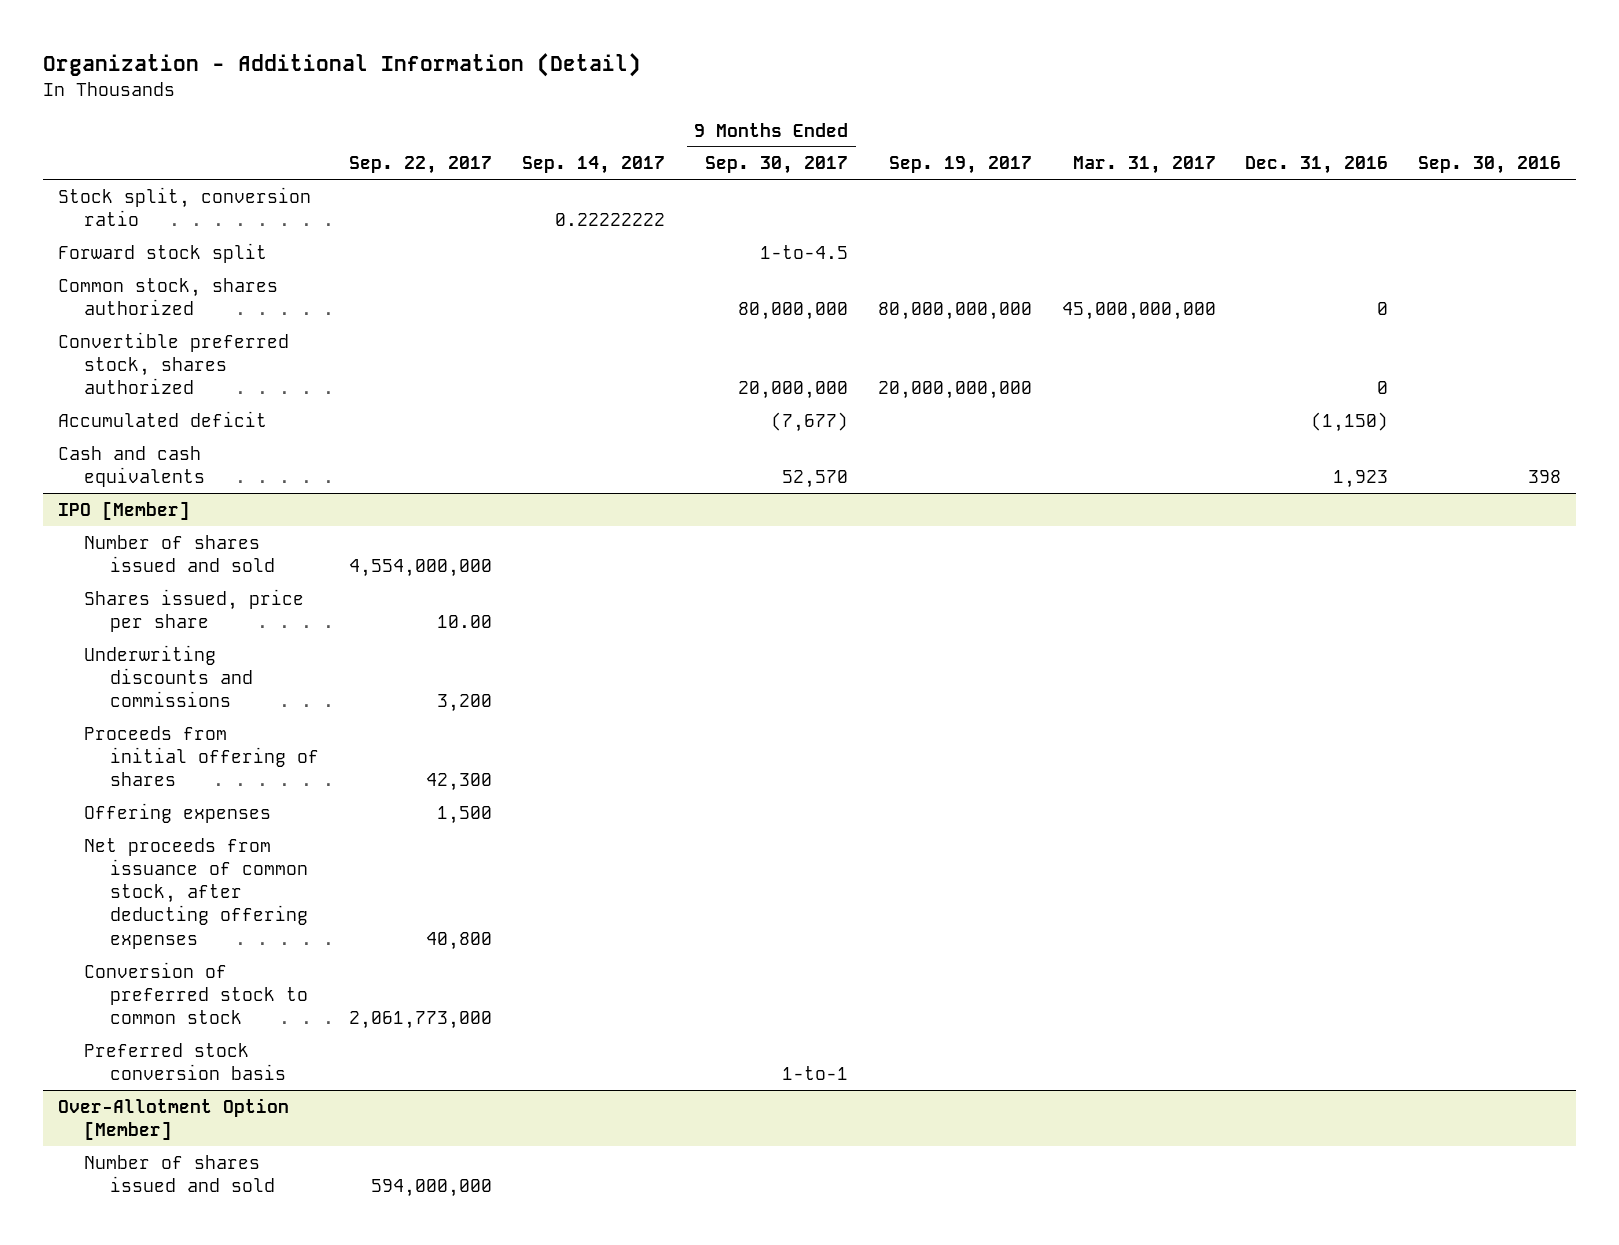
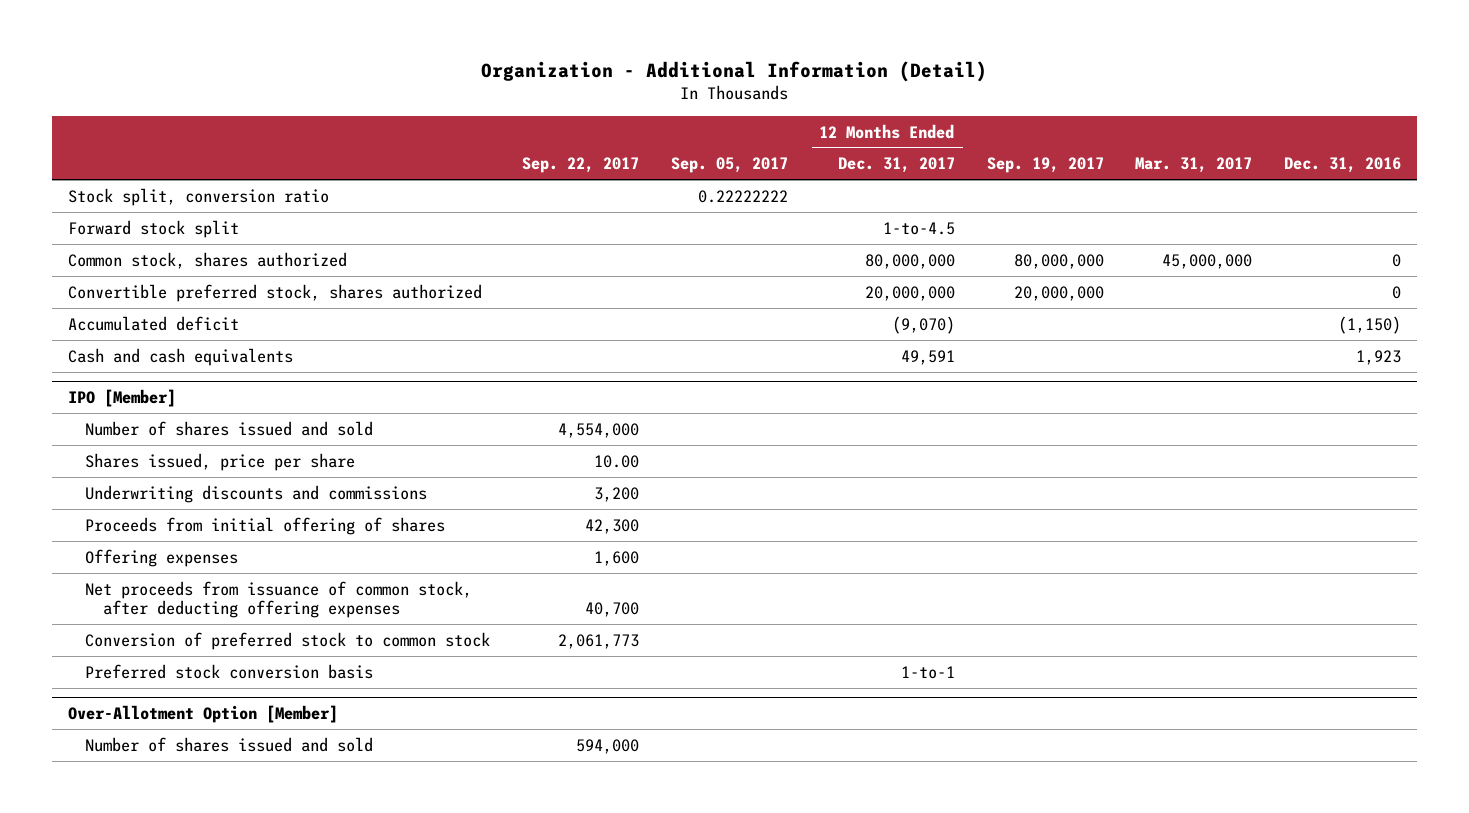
- | Sep. 22, 2017 | Sep. 14, 2017 | 9 Months Ended Sep. 30, 2017 | Sep. 19, 2017 | Mar. 31, 2017 | Dec. 31, 2016 | Sep. 30, 2016
+ | Sep. 22, 2017 | Sep. 05, 2017 | 12 Months Ended Dec. 31, 2017 | Sep. 19, 2017 | Mar. 31, 2017 | Dec. 31, 2016
- Common stock, shares authorized | | | 80,000,000 | 80,000,000,000 | 45,000,000,000 | 0 |
- Convertible preferred stock, shares authorized | | | 20,000,000 | 20,000,000,000 | | 0 |
+ Common stock, shares authorized | | | 80,000,000 | 80,000,000 | 45,000,000 | 0
+ Convertible preferred stock, shares authorized | | | 20,000,000 | 20,000,000 | | 0
@ IPO [Member]
- Number of shares issued and sold | 4,554,000,000 | | | | | |
+ Number of shares issued and sold | 4,554,000 | | | | |
- Offering expenses | 1,500 | | | | | |
- Net proceeds from issuance of common stock, after deducting offering expenses | 40,800 | | | | | |
- Conversion of preferred stock to common stock | 2,061,773,000 | | | | | |
+ Offering expenses | 1,600 | | | | |
+ Net proceeds from issuance of common stock, after deducting offering expenses | 40,700 | | | | |
+ Conversion of preferred stock to common stock | 2,061,773 | | | | |
@ Over-Allotment Option [Member]
- Number of shares issued and sold | 594,000,000 | | | | | |
+ Number of shares issued and sold | 594,000 | | | | |

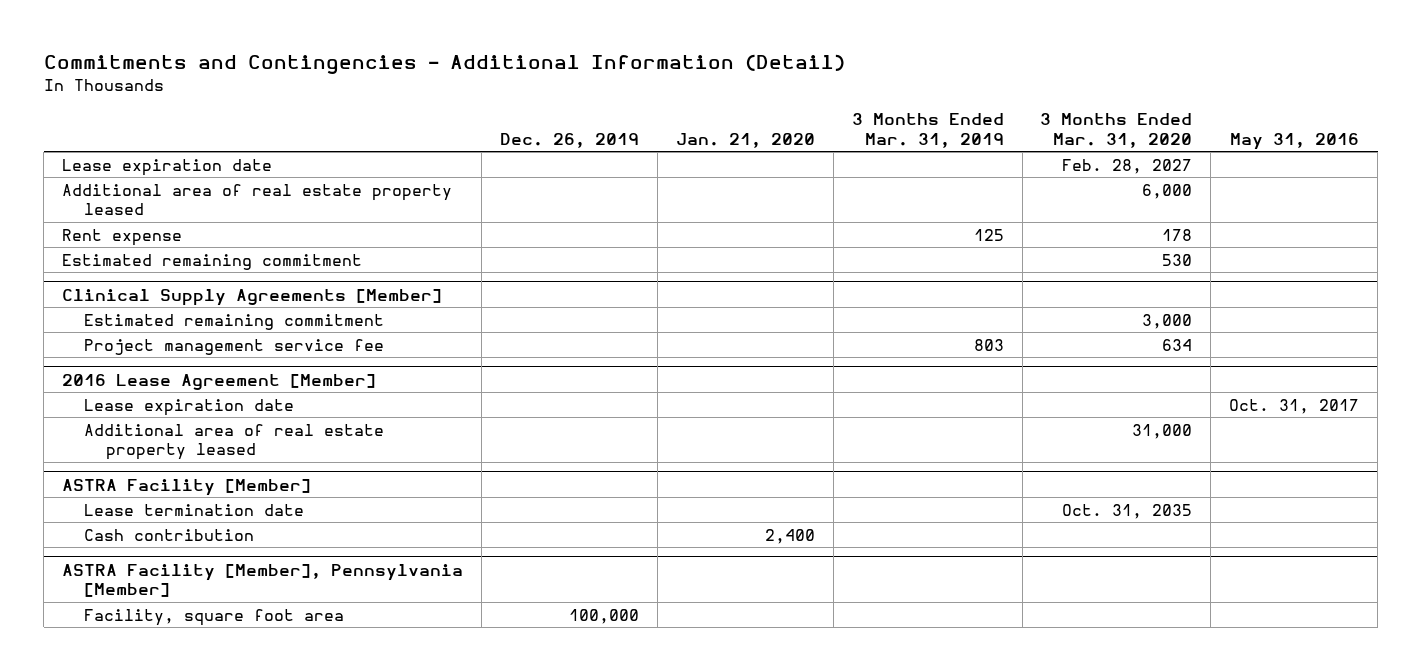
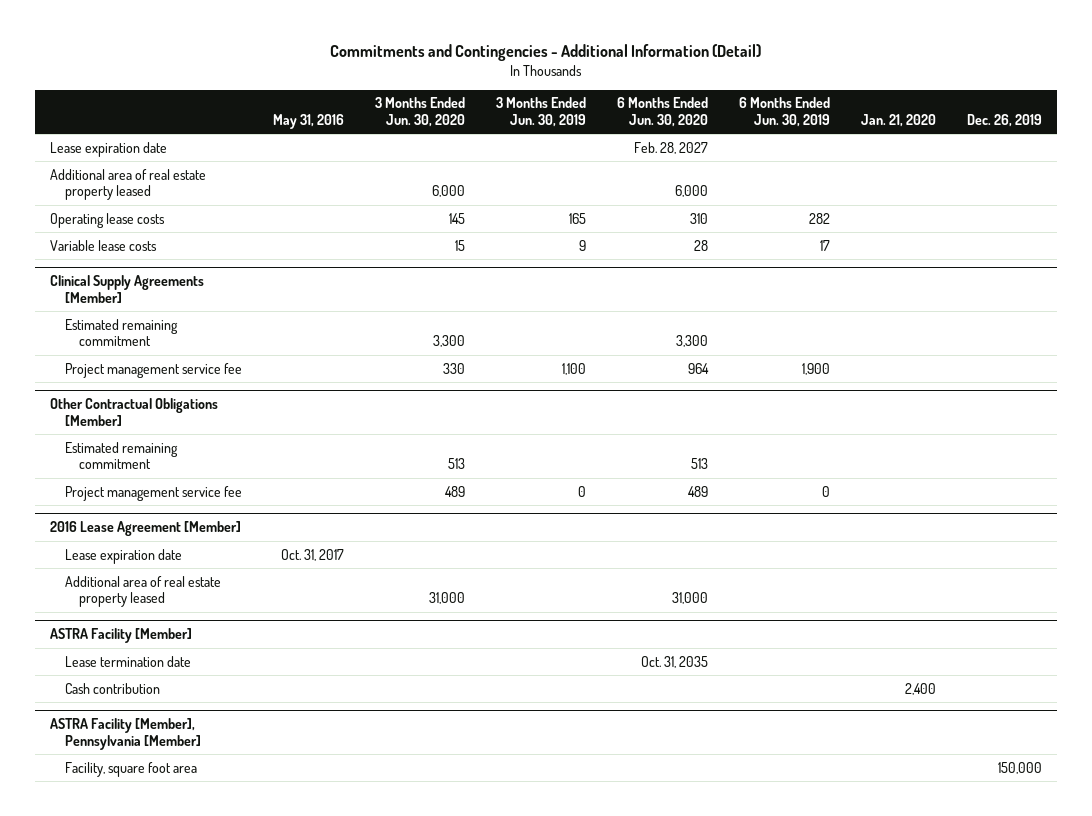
- | Dec. 26, 2019 | Jan. 21, 2020 | 3 Months Ended Mar. 31, 2019 | 3 Months Ended Mar. 31, 2020 | May 31, 2016
+ | May 31, 2016 | 3 Months Ended Jun. 30, 2020 | 3 Months Ended Jun. 30, 2019 | 6 Months Ended Jun. 30, 2020 | 6 Months Ended Jun. 30, 2019 | Jan. 21, 2020 | Dec. 26, 2019
- Rent expense | | | 125 | 178 |
- Estimated remaining commitment | | | | 530 |
+ Operating lease costs | | 145 | 165 | 310 | 282 | |
+ Variable lease costs | | 15 | 9 | 28 | 17 | |
+ Other Contractual Obligations [Member]
+ Estimated remaining commitment | | 513 | | 513 | | |
+ Project management service fee | | 489 | 0 | 489 | 0 | |
@ ASTRA Facility [Member], Pennsylvania [Member]
- Facility, square foot area | 100,000 | | | |
+ Facility, square foot area | | | | | | | 150,000

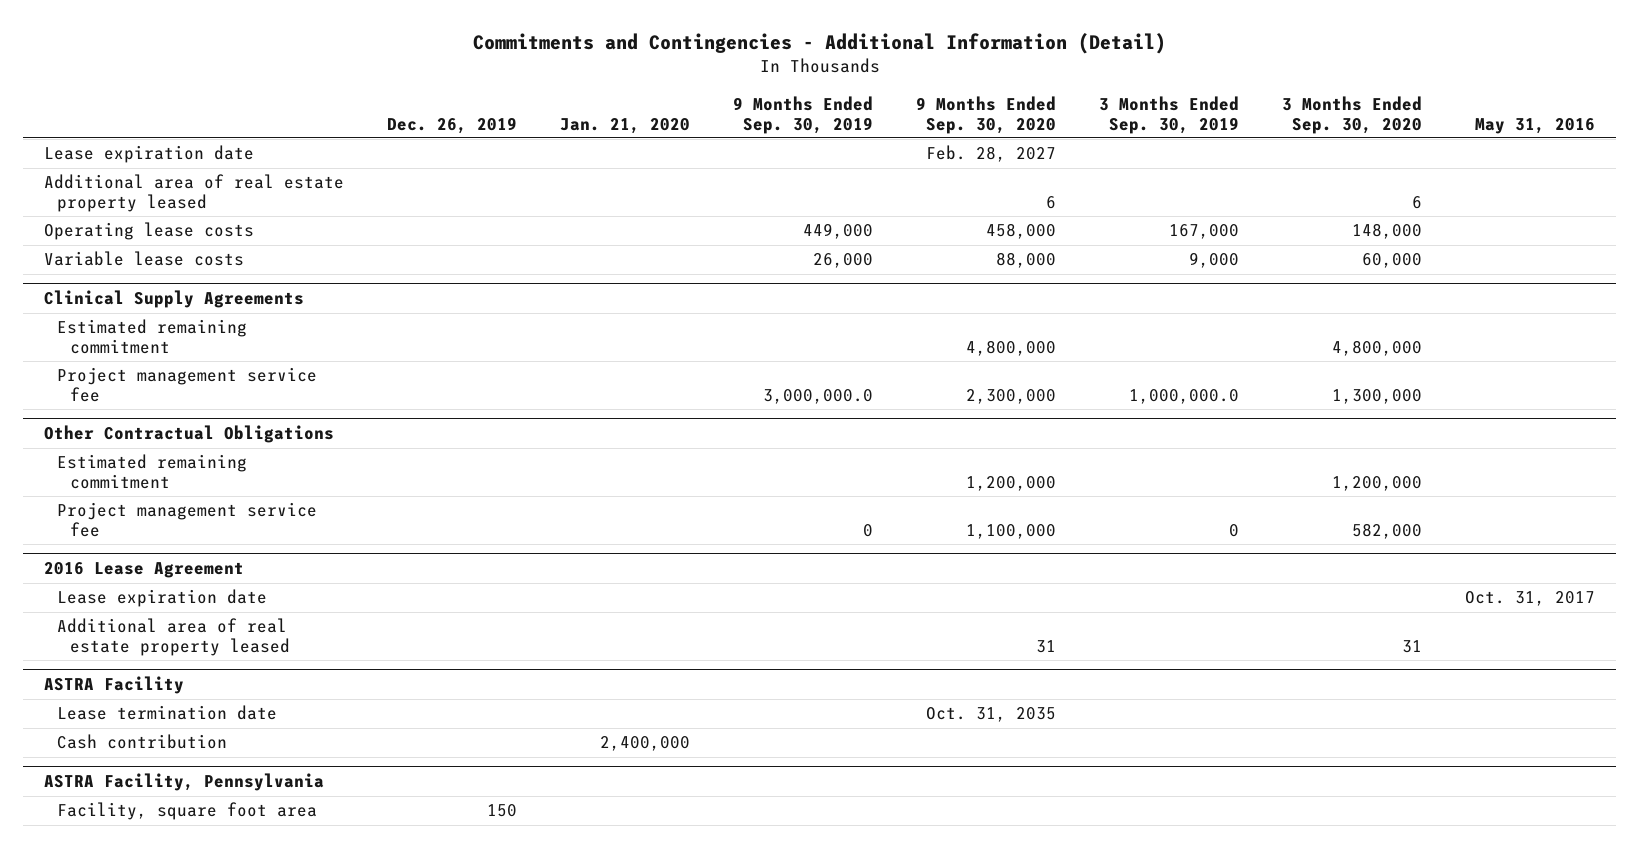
- | May 31, 2016 | 3 Months Ended Jun. 30, 2020 | 3 Months Ended Jun. 30, 2019 | 6 Months Ended Jun. 30, 2020 | 6 Months Ended Jun. 30, 2019 | Jan. 21, 2020 | Dec. 26, 2019
+ | Dec. 26, 2019 | Jan. 21, 2020 | 9 Months Ended Sep. 30, 2019 | 9 Months Ended Sep. 30, 2020 | 3 Months Ended Sep. 30, 2019 | 3 Months Ended Sep. 30, 2020 | May 31, 2016
- Clinical Supply Agreements [Member]
+ Clinical Supply Agreements
- Other Contractual Obligations [Member]
+ Other Contractual Obligations
- 2016 Lease Agreement [Member]
+ 2016 Lease Agreement
- ASTRA Facility [Member]
+ ASTRA Facility
- Cash contribution | | | | | | 2,400 |
- ASTRA Facility [Member], Pennsylvania [Member]
- Facility, square foot area | | | | | | | 150,000
+ Cash contribution | | 2,400,000 | | | | |
+ ASTRA Facility, Pennsylvania
+ Facility, square foot area | 150 | | | | | |

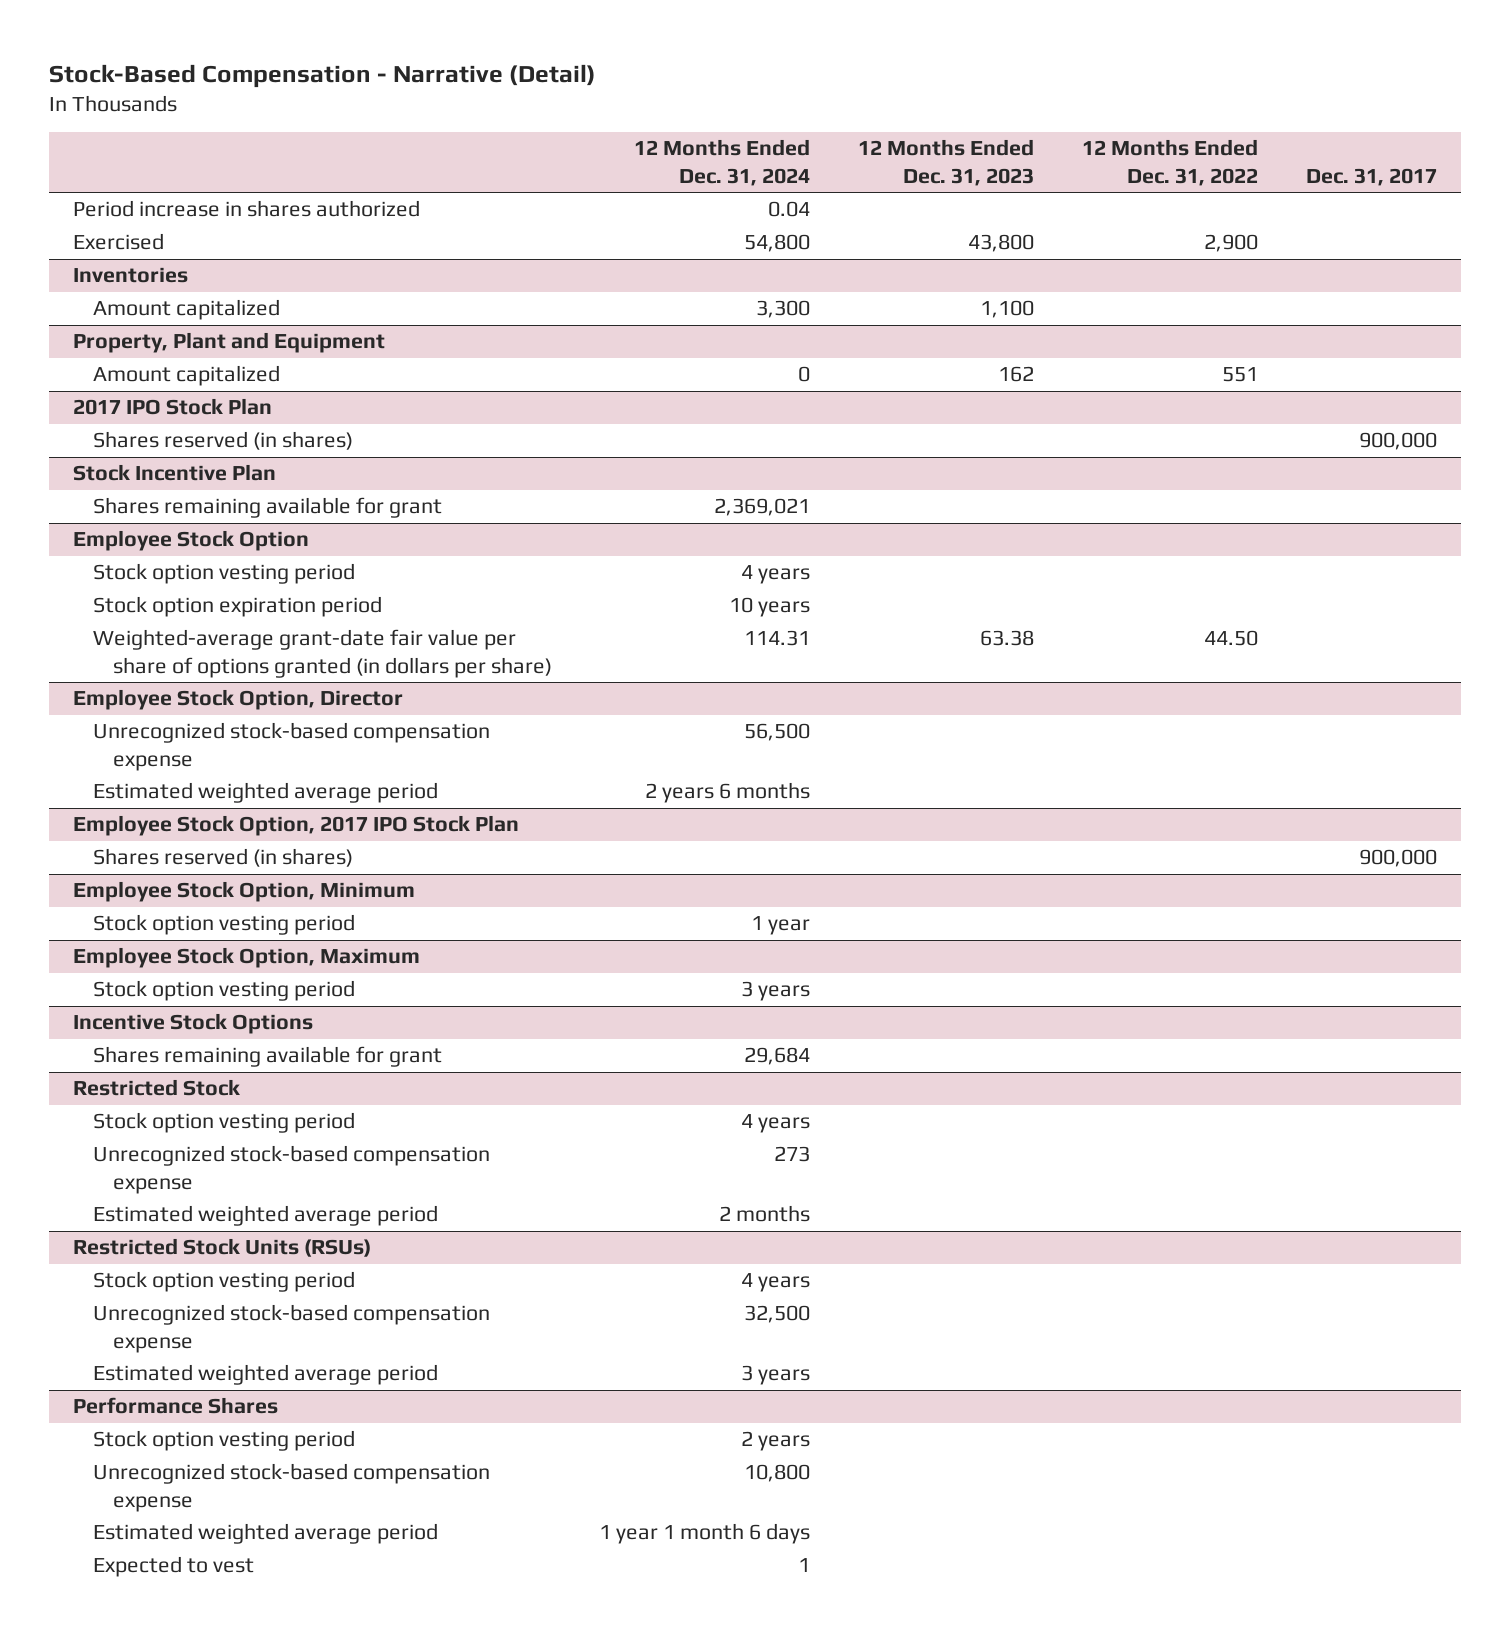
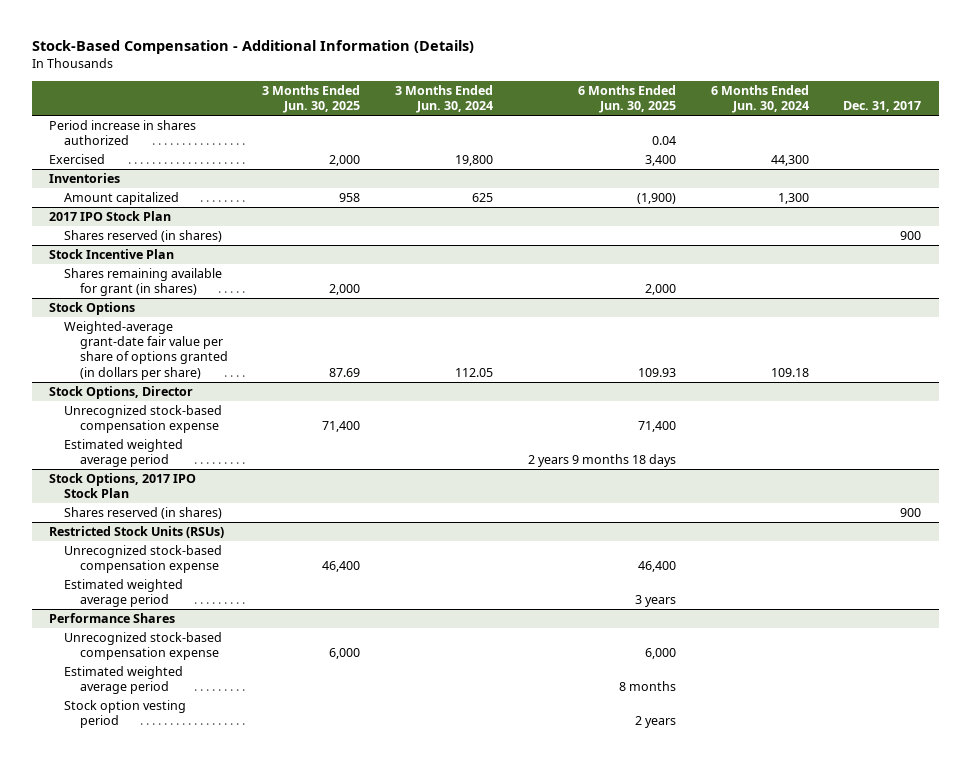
- Stock-Based Compensation - Narrative (Detail)
+ Stock-Based Compensation - Additional Information (Details)
- | 12 Months Ended Dec. 31, 2024 | 12 Months Ended Dec. 31, 2023 | 12 Months Ended Dec. 31, 2022 | Dec. 31, 2017
+ | 3 Months Ended Jun. 30, 2025 | 3 Months Ended Jun. 30, 2024 | 6 Months Ended Jun. 30, 2025 | 6 Months Ended Jun. 30, 2024 | Dec. 31, 2017
- Property, Plant and Equipment
- Amount capitalized | 0 | 162 | 551 |
@ 2017 IPO Stock Plan
- Shares reserved (in shares) | | | | 900,000
+ Shares reserved (in shares) | | | | | 900
@ Stock Incentive Plan
- Shares remaining available for grant | 2,369,021 | | |
- Employee Stock Option
- Stock option vesting period | 4 years | | |
- Stock option expiration period | 10 years | | |
@ Stock Incentive Plan
+ Shares remaining available for grant (in shares) | 2,000 | | 2,000 | |
+ Stock Options
- Employee Stock Option, Director
+ Stock Options, Director
- Employee Stock Option, 2017 IPO Stock Plan
- Shares reserved (in shares) | | | | 900,000
- Employee Stock Option, Minimum
- Stock option vesting period | 1 year | | |
- Employee Stock Option, Maximum
- Stock option vesting period | 3 years | | |
- Incentive Stock Options
- Shares remaining available for grant | 29,684 | | |
- Restricted Stock
- Stock option vesting period | 4 years | | |
- Unrecognized stock-based compensation expense | 273 | | |
- Estimated weighted average period | 2 months | | |
+ Stock Options, 2017 IPO Stock Plan
+ Shares reserved (in shares) | | | | | 900
@ Restricted Stock Units (RSUs)
- Stock option vesting period | 4 years | | |
@ Performance Shares
- Expected to vest | 1 | | |
moved down: Stock option vesting period | | | 2 years | |

